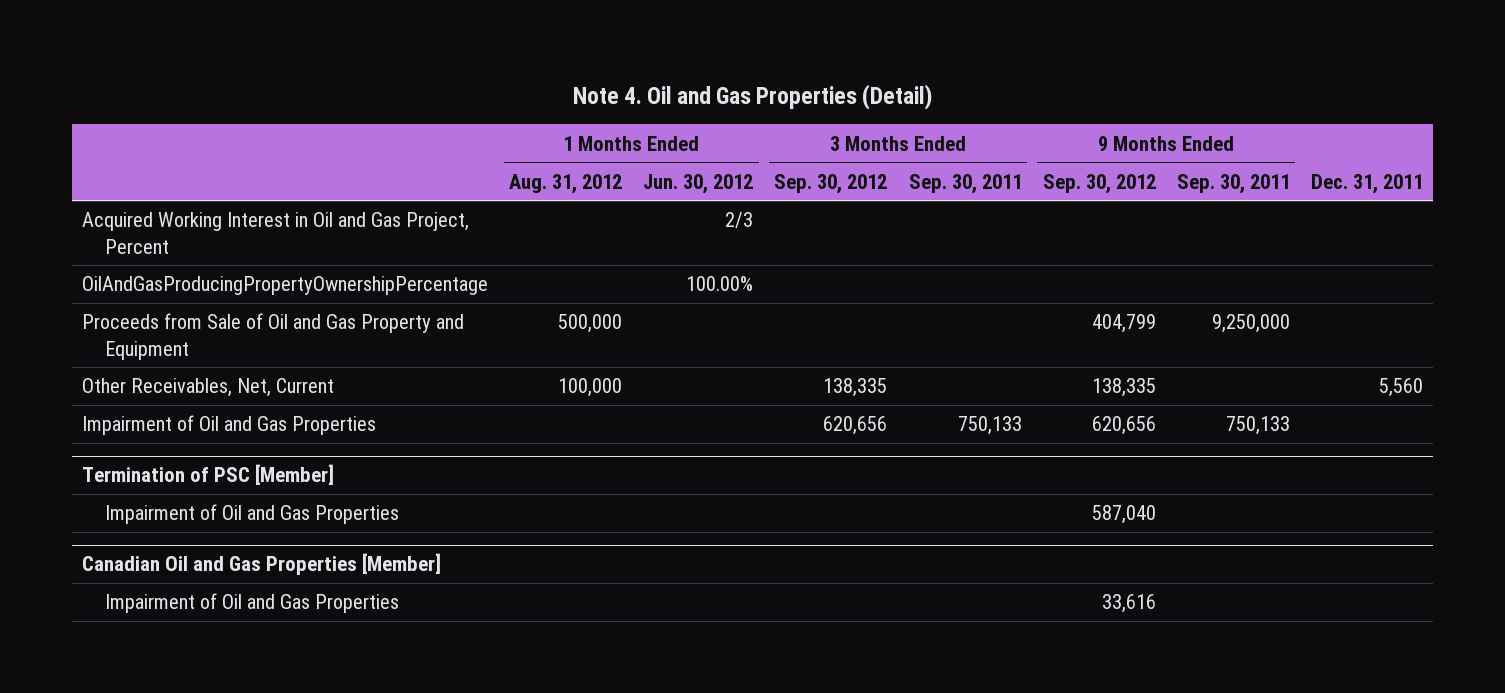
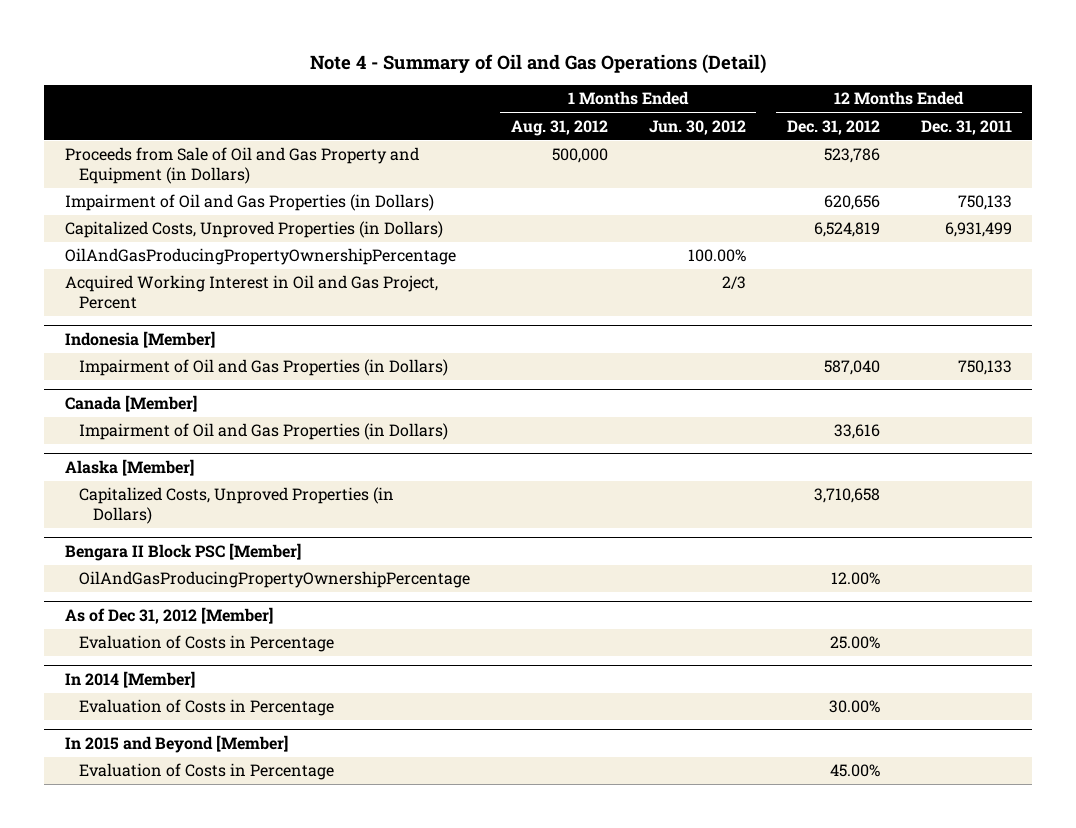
- Note 4. Oil and Gas Properties (Detail)
+ Note 4 - Summary of Oil and Gas Operations (Detail)
- | 1 Months Ended Aug. 31, 2012 | 1 Months Ended Jun. 30, 2012 | 3 Months Ended Sep. 30, 2012 | 3 Months Ended Sep. 30, 2011 | 9 Months Ended Sep. 30, 2012 | 9 Months Ended Sep. 30, 2011 | Dec. 31, 2011
+ | 1 Months Ended Aug. 31, 2012 | 1 Months Ended Jun. 30, 2012 | 12 Months Ended Dec. 31, 2012 | 12 Months Ended Dec. 31, 2011
+ Proceeds from Sale of Oil and Gas Property and Equipment (in Dollars) | 500,000 | | 523,786 |
+ Impairment of Oil and Gas Properties (in Dollars) | | | 620,656 | 750,133
+ Capitalized Costs, Unproved Properties (in Dollars) | | | 6,524,819 | 6,931,499
- Proceeds from Sale of Oil and Gas Property and Equipment | 500,000 | | | | 404,799 | 9,250,000 |
- Other Receivables, Net, Current | 100,000 | | 138,335 | | 138,335 | | 5,560
- Impairment of Oil and Gas Properties | | | 620,656 | 750,133 | 620,656 | 750,133 |
- Termination of PSC [Member]
- Impairment of Oil and Gas Properties | | | | | 587,040 | |
- Canadian Oil and Gas Properties [Member]
- Impairment of Oil and Gas Properties | | | | | 33,616 | |
moved down: Acquired Working Interest in Oil and Gas Project, Percent | | 2/3 | |
+ Indonesia [Member]
+ Impairment of Oil and Gas Properties (in Dollars) | | | 587,040 | 750,133
+ Canada [Member]
+ Impairment of Oil and Gas Properties (in Dollars) | | | 33,616 |
+ Alaska [Member]
+ Capitalized Costs, Unproved Properties (in Dollars) | | | 3,710,658 |
+ Bengara II Block PSC [Member]
+ OilAndGasProducingPropertyOwnershipPercentage | | | 12.00% |
+ As of Dec 31, 2012 [Member]
+ Evaluation of Costs in Percentage | | | 25.00% |
+ In 2014 [Member]
+ Evaluation of Costs in Percentage | | | 30.00% |
+ In 2015 and Beyond [Member]
+ Evaluation of Costs in Percentage | | | 45.00% |

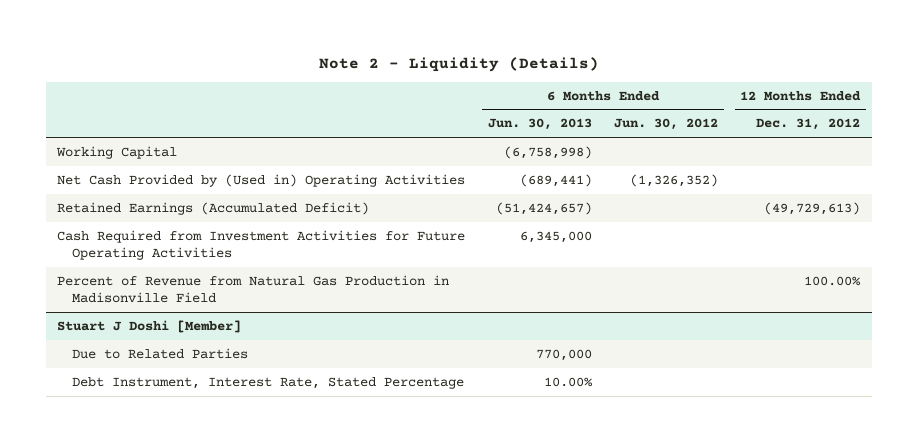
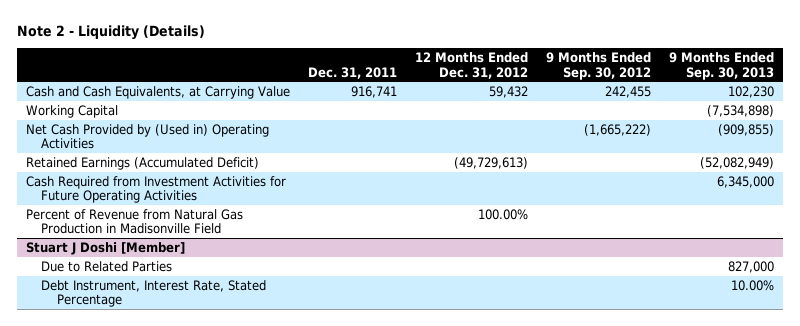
- | 6 Months Ended Jun. 30, 2013 | 6 Months Ended Jun. 30, 2012 | 12 Months Ended Dec. 31, 2012
+ | Dec. 31, 2011 | 12 Months Ended Dec. 31, 2012 | 9 Months Ended Sep. 30, 2012 | 9 Months Ended Sep. 30, 2013
+ Cash and Cash Equivalents, at Carrying Value | 916,741 | 59,432 | 242,455 | 102,230

